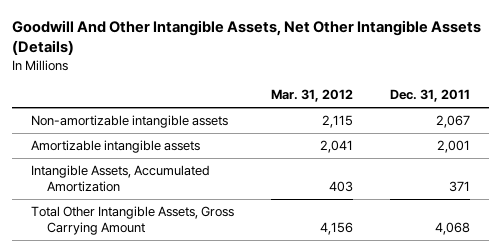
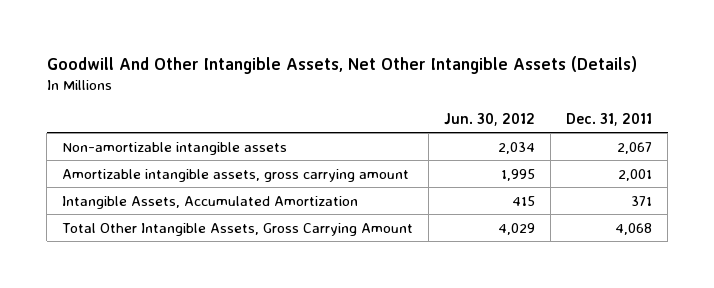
- | Mar. 31, 2012 | Dec. 31, 2011
+ | Jun. 30, 2012 | Dec. 31, 2011
- Amortizable intangible assets | 2,041 | 2,001
+ Amortizable intangible assets, gross carrying amount | 1,995 | 2,001

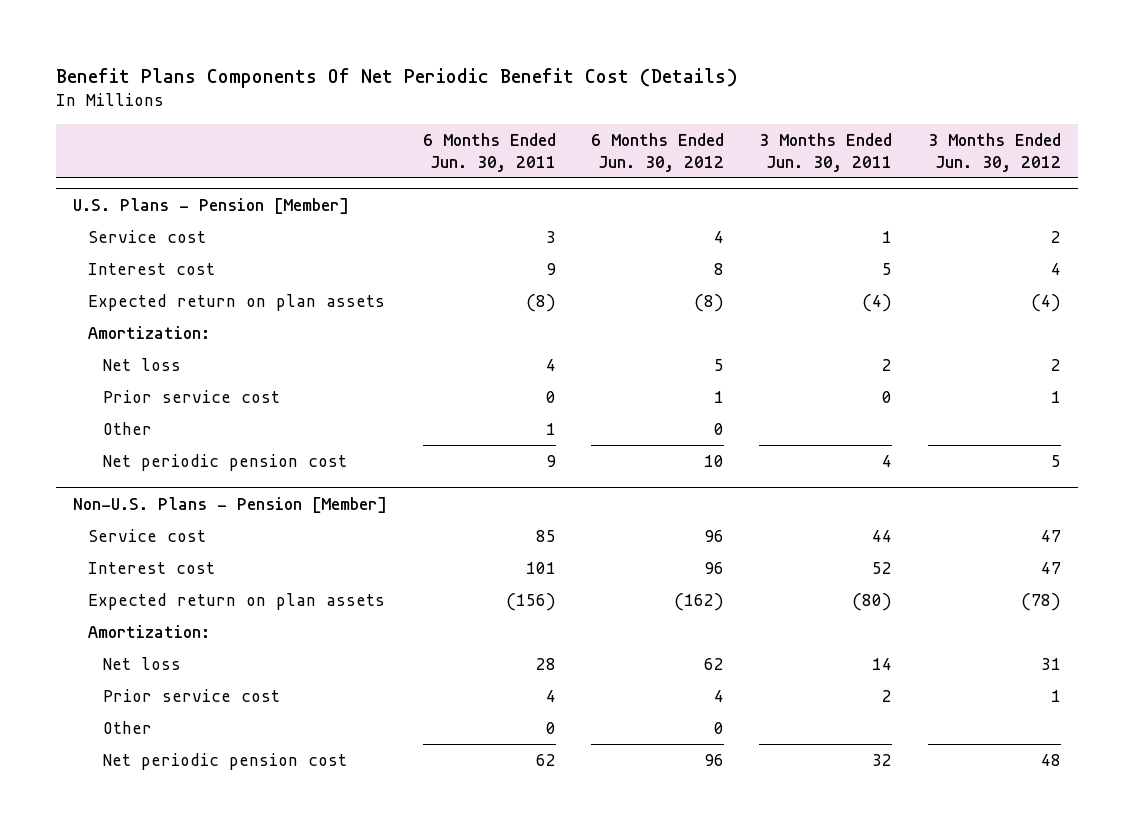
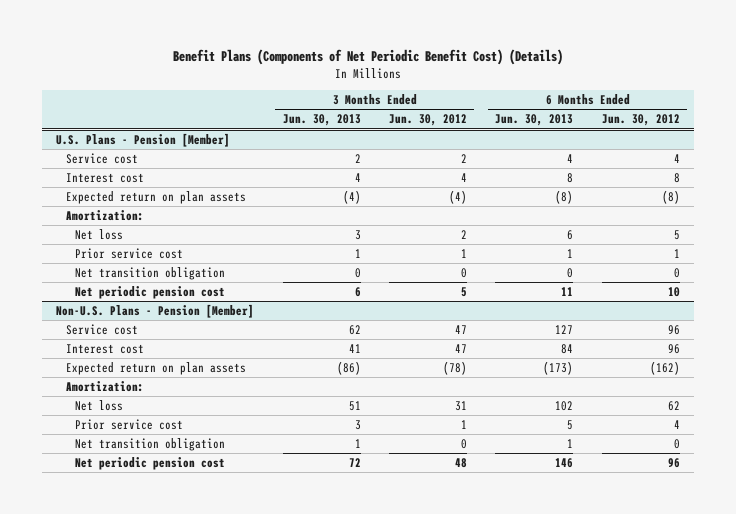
- Benefit Plans Components Of Net Periodic Benefit Cost (Details)
+ Benefit Plans (Components of Net Periodic Benefit Cost) (Details)
- | 6 Months Ended Jun. 30, 2011 | 6 Months Ended Jun. 30, 2012 | 3 Months Ended Jun. 30, 2011 | 3 Months Ended Jun. 30, 2012
+ | 3 Months Ended Jun. 30, 2013 | 3 Months Ended Jun. 30, 2012 | 6 Months Ended Jun. 30, 2013 | 6 Months Ended Jun. 30, 2012
@ U.S. Plans - Pension [Member]
- Other | 1 | 0 | |
+ Net transition obligation | 0 | 0 | 0 | 0
@ Non-U.S. Plans - Pension [Member]
- Other | 0 | 0 | |
+ Net transition obligation | 1 | 0 | 1 | 0

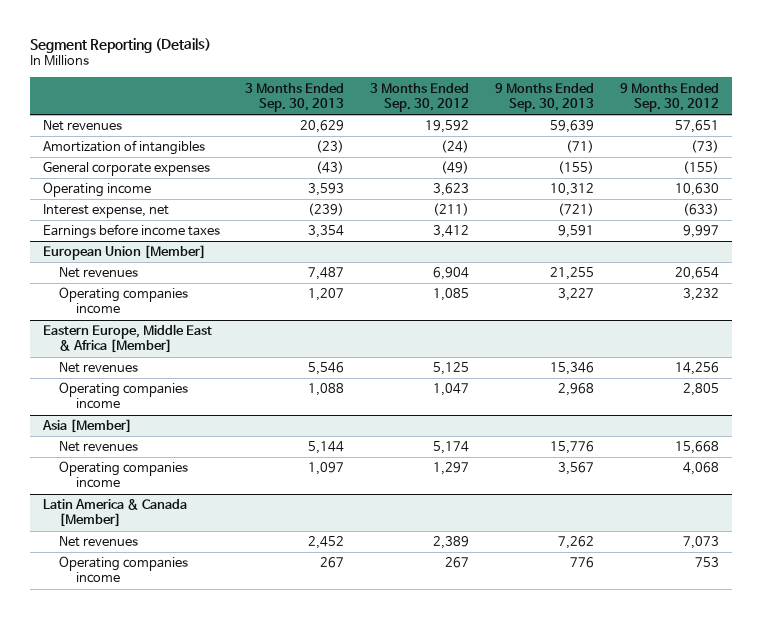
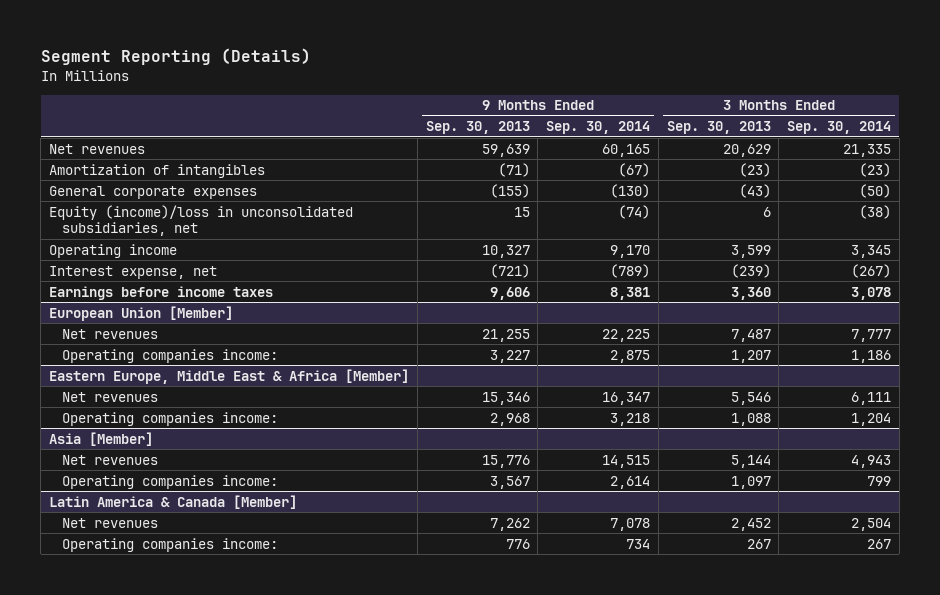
- | 3 Months Ended Sep. 30, 2013 | 3 Months Ended Sep. 30, 2012 | 9 Months Ended Sep. 30, 2013 | 9 Months Ended Sep. 30, 2012
+ | 9 Months Ended Sep. 30, 2013 | 9 Months Ended Sep. 30, 2014 | 3 Months Ended Sep. 30, 2013 | 3 Months Ended Sep. 30, 2014
- Operating income | 3,593 | 3,623 | 10,312 | 10,630
+ Equity (income)/loss in unconsolidated subsidiaries, net | 15 | (74) | 6 | (38)
+ Operating income | 10,327 | 9,170 | 3,599 | 3,345
- Earnings before income taxes | 3,354 | 3,412 | 9,591 | 9,997
+ Earnings before income taxes | 9,606 | 8,381 | 3,360 | 3,078
@ European Union [Member]
- Operating companies income | 1,207 | 1,085 | 3,227 | 3,232
+ Operating companies income: | 3,227 | 2,875 | 1,207 | 1,186
@ Eastern Europe, Middle East & Africa [Member]
- Operating companies income | 1,088 | 1,047 | 2,968 | 2,805
+ Operating companies income: | 2,968 | 3,218 | 1,088 | 1,204
@ Asia [Member]
- Operating companies income | 1,097 | 1,297 | 3,567 | 4,068
+ Operating companies income: | 3,567 | 2,614 | 1,097 | 799
@ Latin America & Canada [Member]
- Operating companies income | 267 | 267 | 776 | 753
+ Operating companies income: | 776 | 734 | 267 | 267

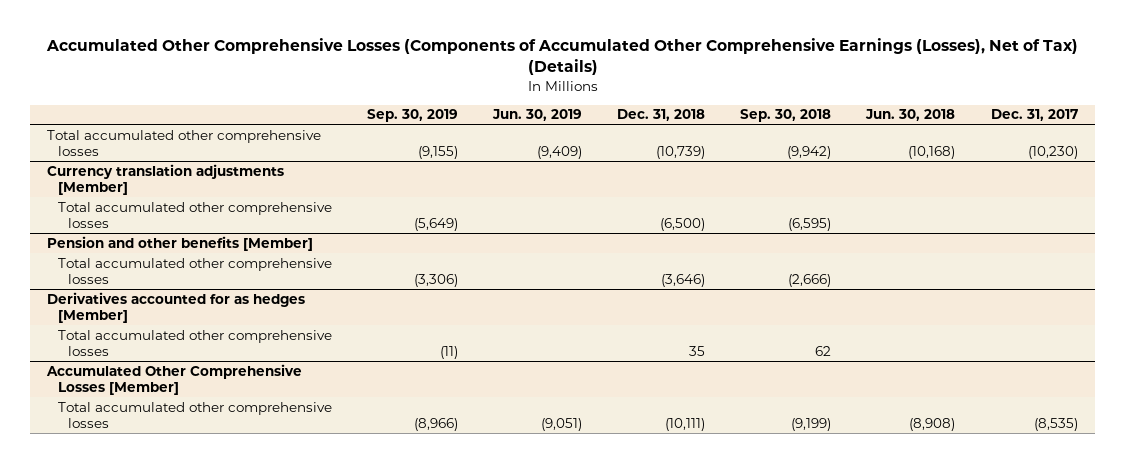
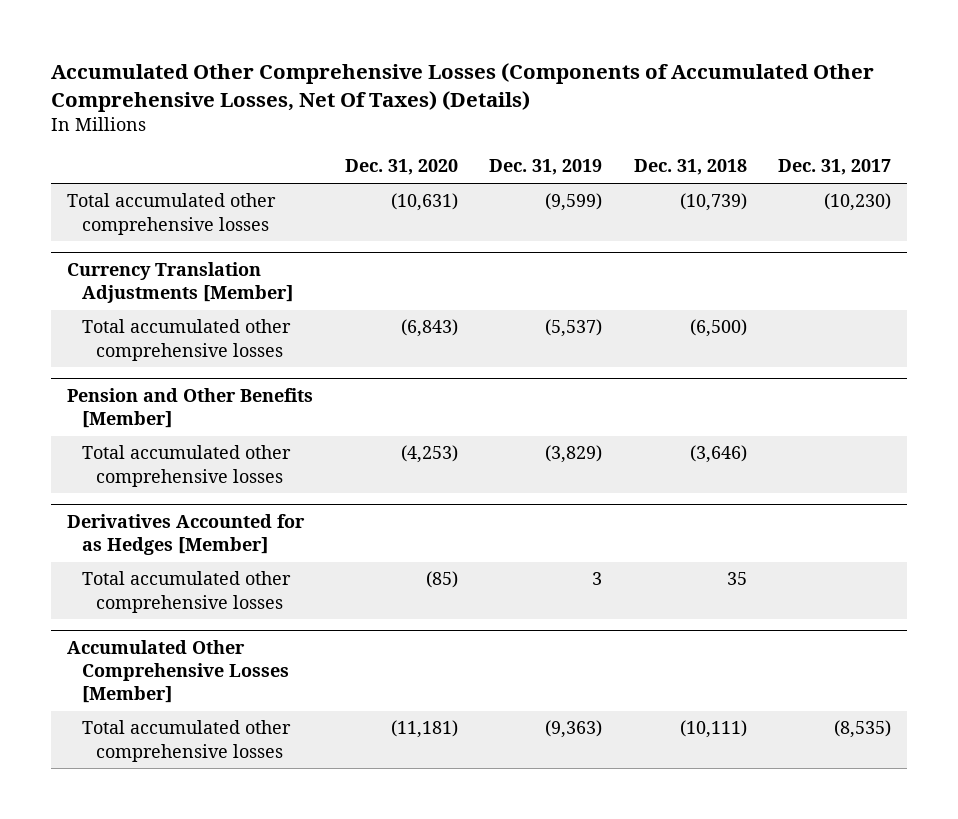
- Accumulated Other Comprehensive Losses (Components of Accumulated Other Comprehensive Earnings (Losses), Net of Tax) (Details)
+ Accumulated Other Comprehensive Losses (Components of Accumulated Other Comprehensive Losses, Net Of Taxes) (Details)
- | Sep. 30, 2019 | Jun. 30, 2019 | Dec. 31, 2018 | Sep. 30, 2018 | Jun. 30, 2018 | Dec. 31, 2017
+ | Dec. 31, 2020 | Dec. 31, 2019 | Dec. 31, 2018 | Dec. 31, 2017
- Currency translation adjustments [Member]
+ Currency Translation Adjustments [Member]
- Pension and other benefits [Member]
+ Pension and Other Benefits [Member]
- Derivatives accounted for as hedges [Member]
+ Derivatives Accounted for as Hedges [Member]

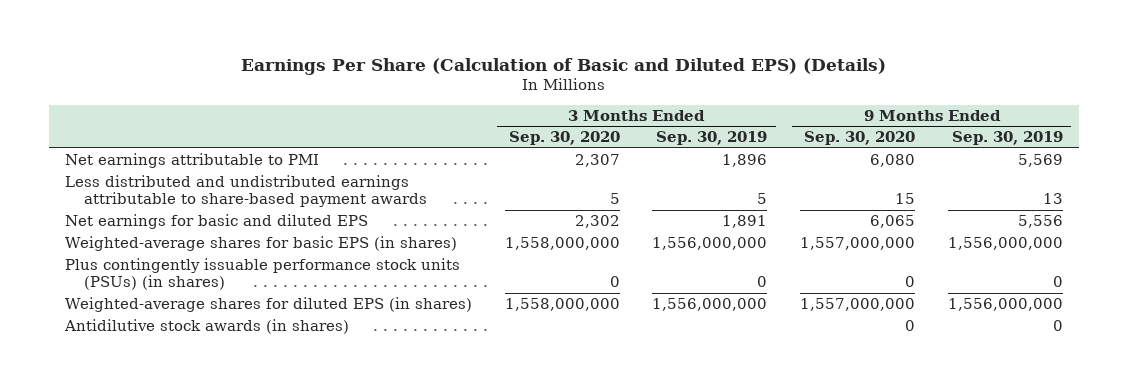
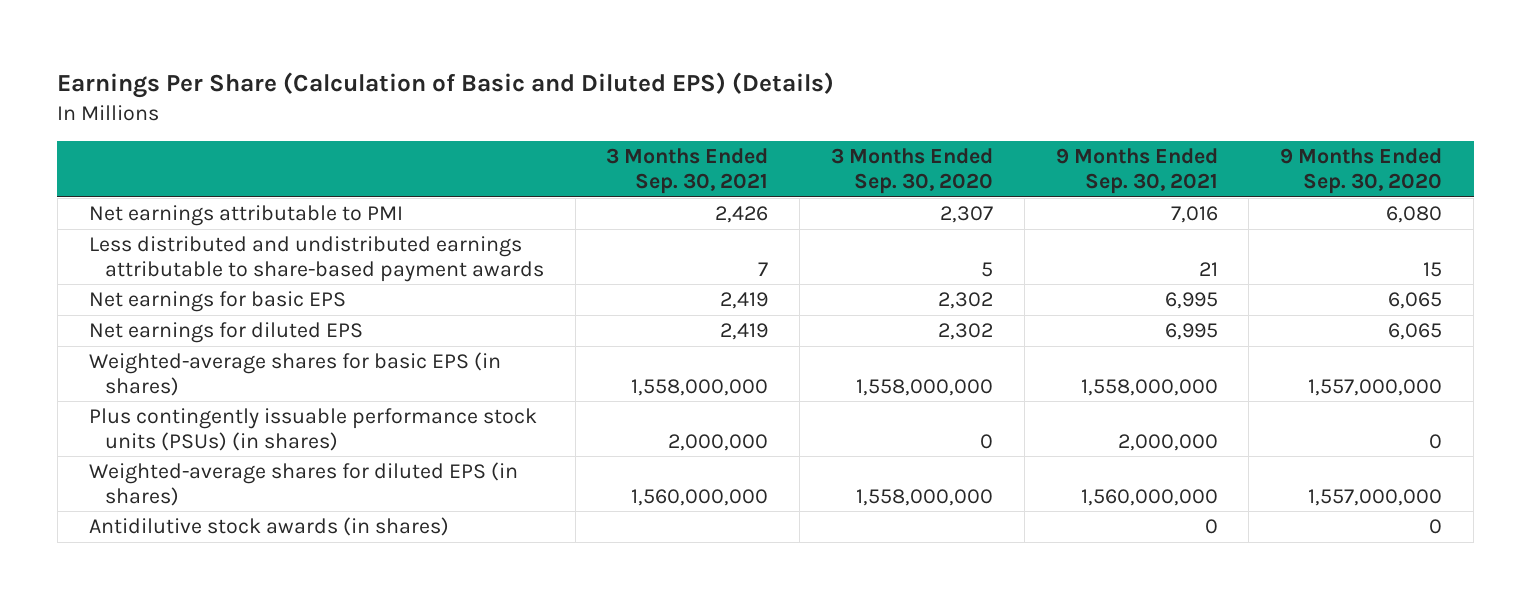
- | 3 Months Ended Sep. 30, 2020 | 3 Months Ended Sep. 30, 2019 | 9 Months Ended Sep. 30, 2020 | 9 Months Ended Sep. 30, 2019
+ | 3 Months Ended Sep. 30, 2021 | 3 Months Ended Sep. 30, 2020 | 9 Months Ended Sep. 30, 2021 | 9 Months Ended Sep. 30, 2020
- Net earnings for basic and diluted EPS | 2,302 | 1,891 | 6,065 | 5,556
+ Net earnings for basic EPS | 2,419 | 2,302 | 6,995 | 6,065
+ Net earnings for diluted EPS | 2,419 | 2,302 | 6,995 | 6,065

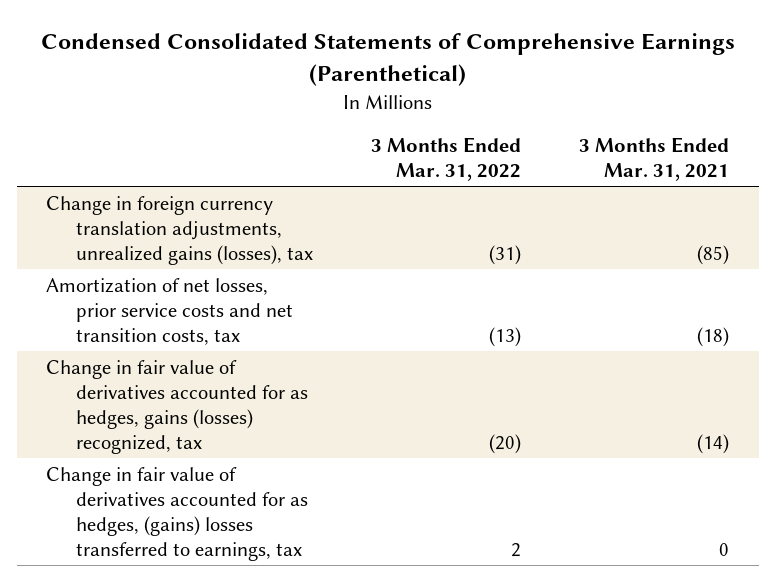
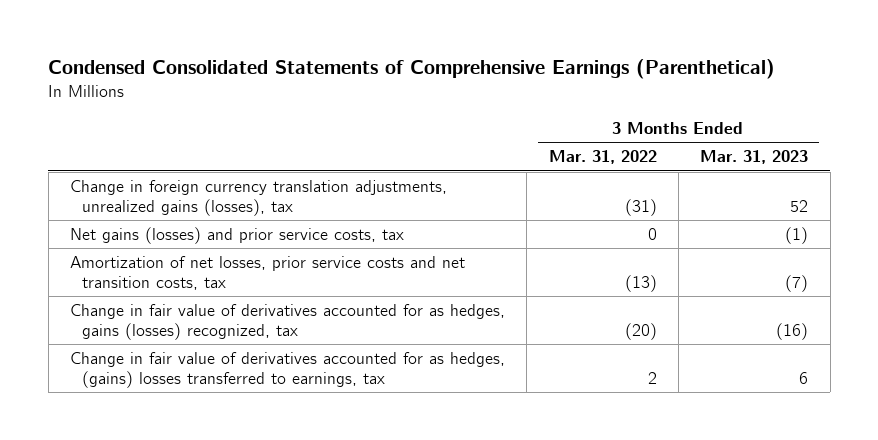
- | 3 Months Ended Mar. 31, 2022 | 3 Months Ended Mar. 31, 2021
+ | 3 Months Ended Mar. 31, 2022 | 3 Months Ended Mar. 31, 2023
+ Net gains (losses) and prior service costs, tax | 0 | (1)

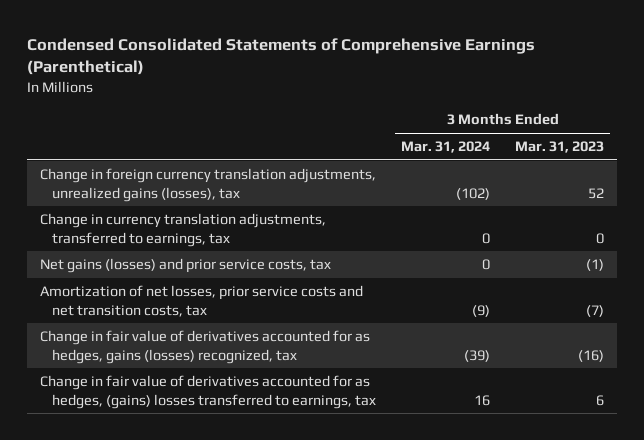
- | 3 Months Ended Mar. 31, 2022 | 3 Months Ended Mar. 31, 2023
+ | 3 Months Ended Mar. 31, 2024 | 3 Months Ended Mar. 31, 2023
+ Change in currency translation adjustments, transferred to earnings, tax | 0 | 0

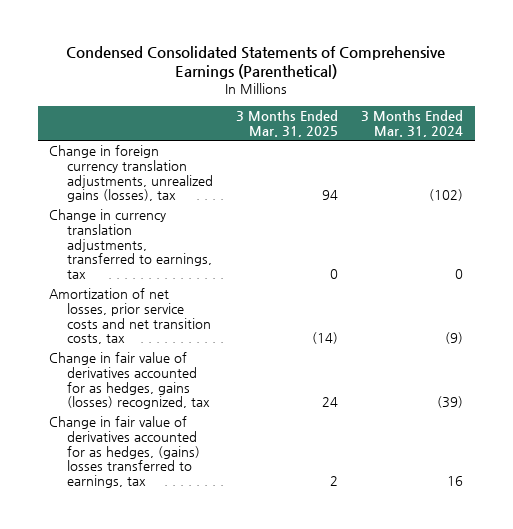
- | 3 Months Ended Mar. 31, 2024 | 3 Months Ended Mar. 31, 2023
+ | 3 Months Ended Mar. 31, 2025 | 3 Months Ended Mar. 31, 2024
- Net gains (losses) and prior service costs, tax | 0 | (1)

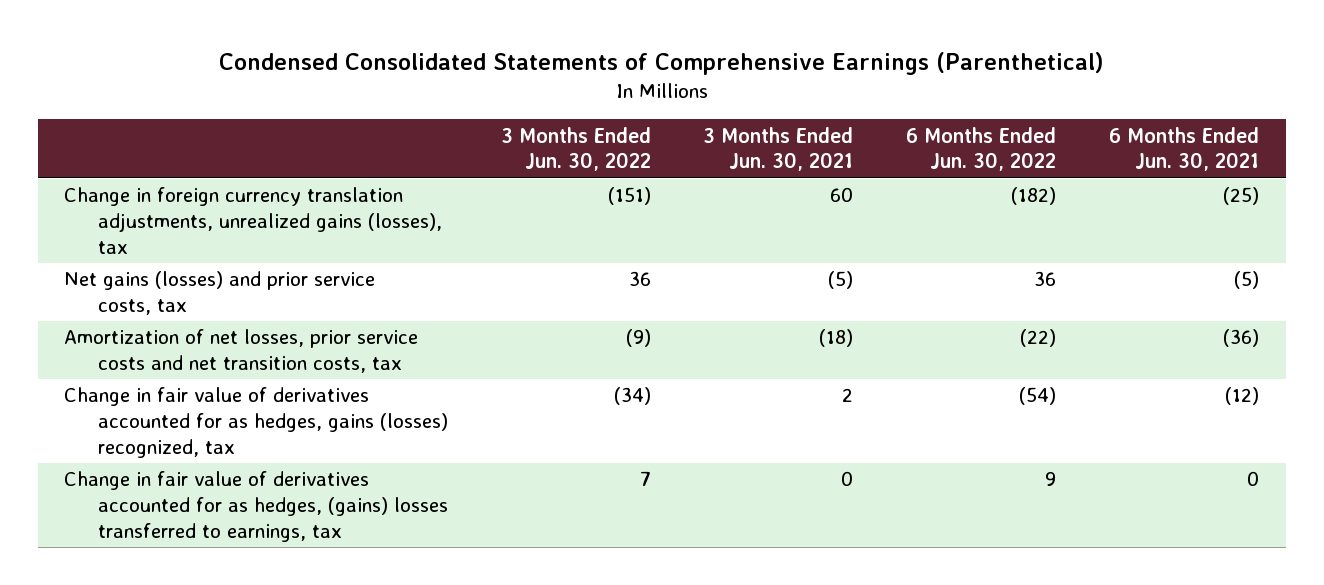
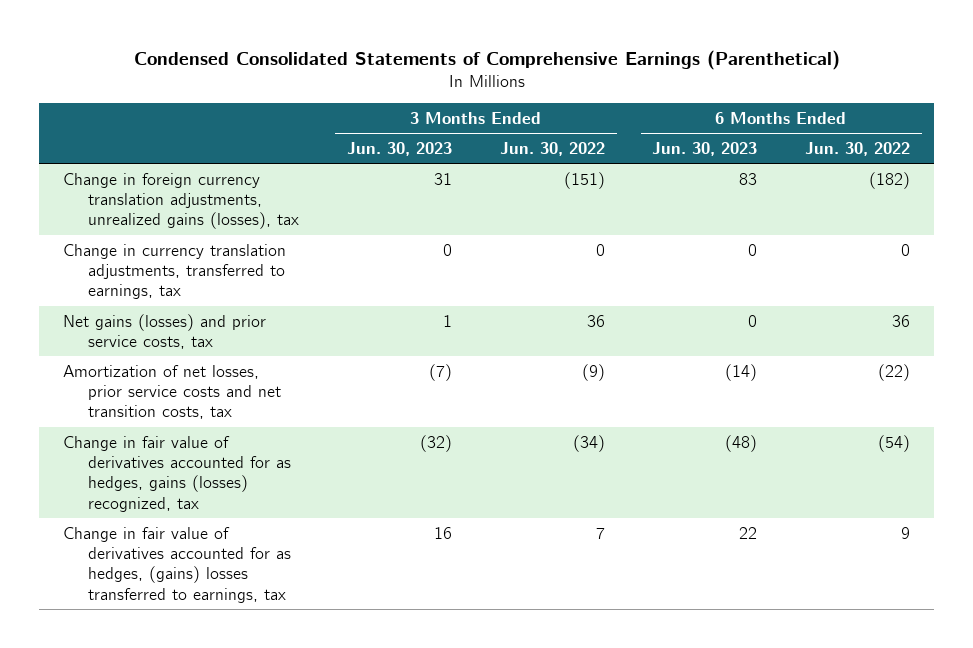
- | 3 Months Ended Jun. 30, 2022 | 3 Months Ended Jun. 30, 2021 | 6 Months Ended Jun. 30, 2022 | 6 Months Ended Jun. 30, 2021
+ | 3 Months Ended Jun. 30, 2023 | 3 Months Ended Jun. 30, 2022 | 6 Months Ended Jun. 30, 2023 | 6 Months Ended Jun. 30, 2022
+ Change in currency translation adjustments, transferred to earnings, tax | 0 | 0 | 0 | 0

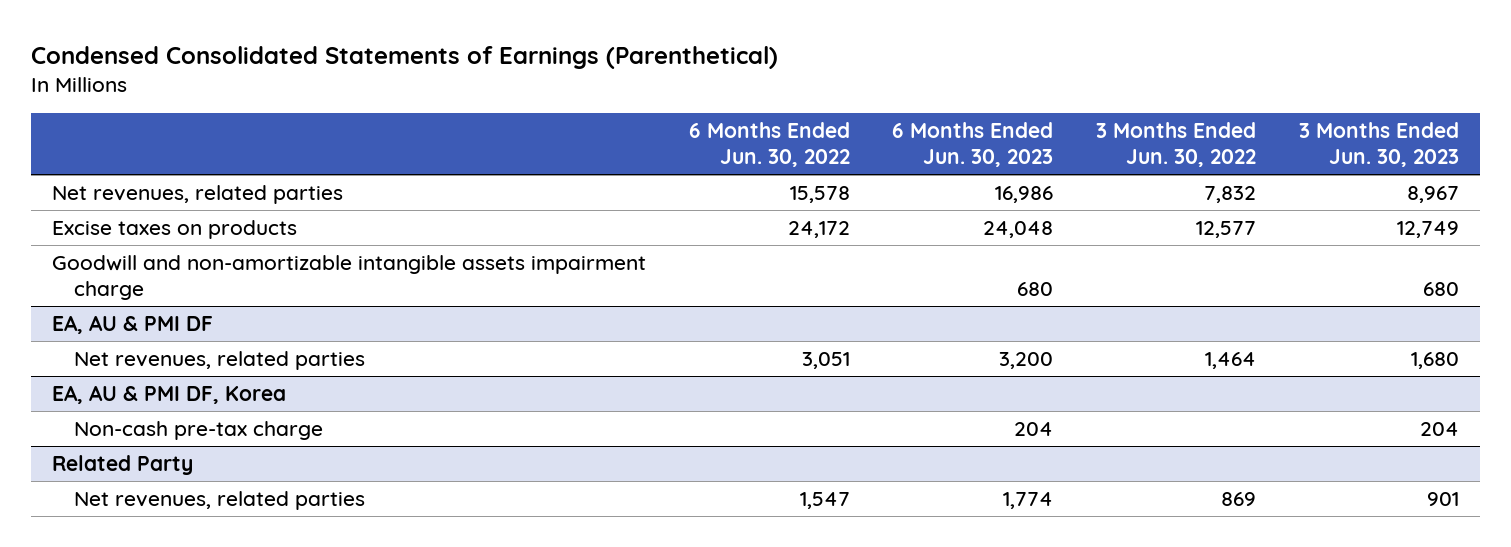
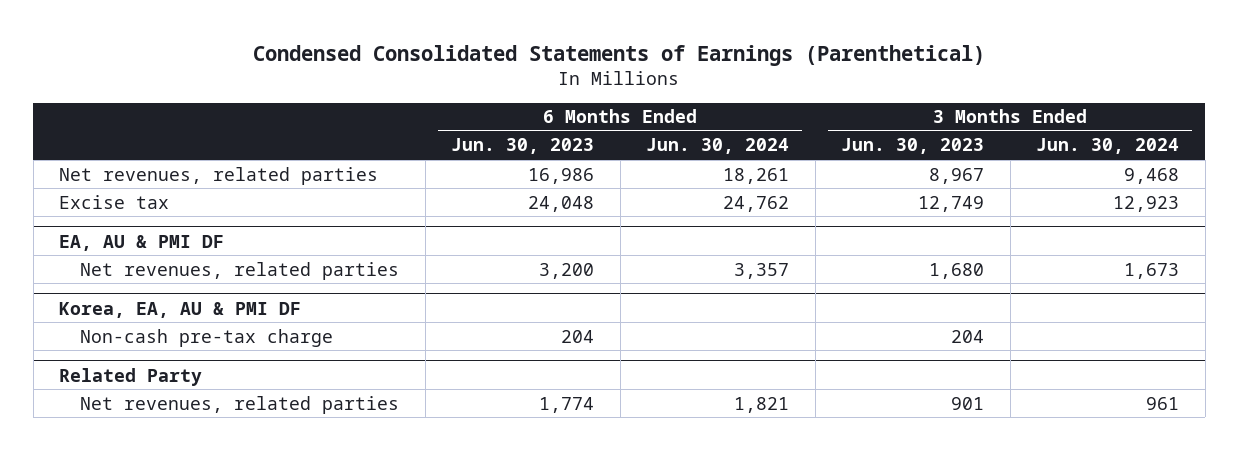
- | 6 Months Ended Jun. 30, 2022 | 6 Months Ended Jun. 30, 2023 | 3 Months Ended Jun. 30, 2022 | 3 Months Ended Jun. 30, 2023
+ | 6 Months Ended Jun. 30, 2023 | 6 Months Ended Jun. 30, 2024 | 3 Months Ended Jun. 30, 2023 | 3 Months Ended Jun. 30, 2024
- Excise taxes on products | 24,172 | 24,048 | 12,577 | 12,749
- Goodwill and non-amortizable intangible assets impairment charge | | 680 | | 680
+ Excise tax | 24,048 | 24,762 | 12,749 | 12,923
- EA, AU & PMI DF, Korea
+ Korea, EA, AU & PMI DF

